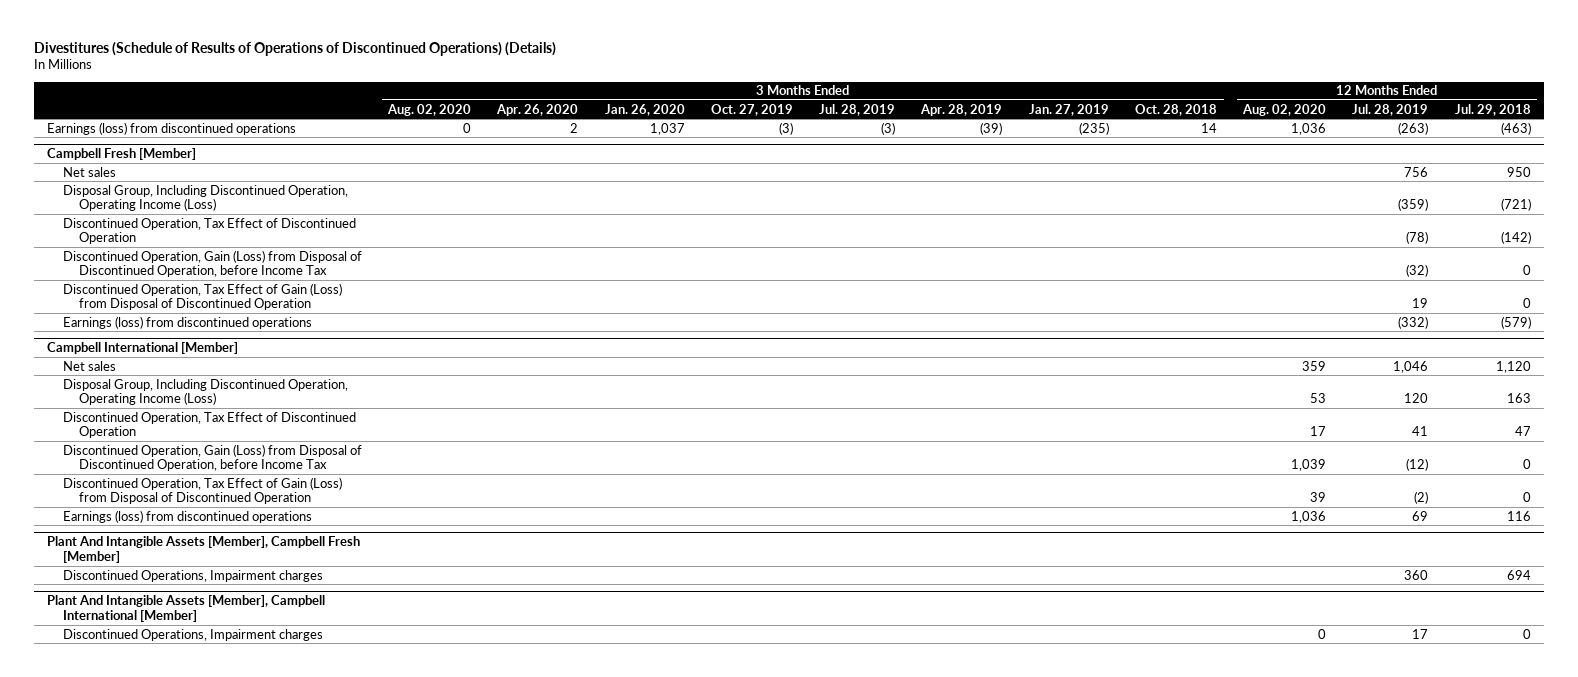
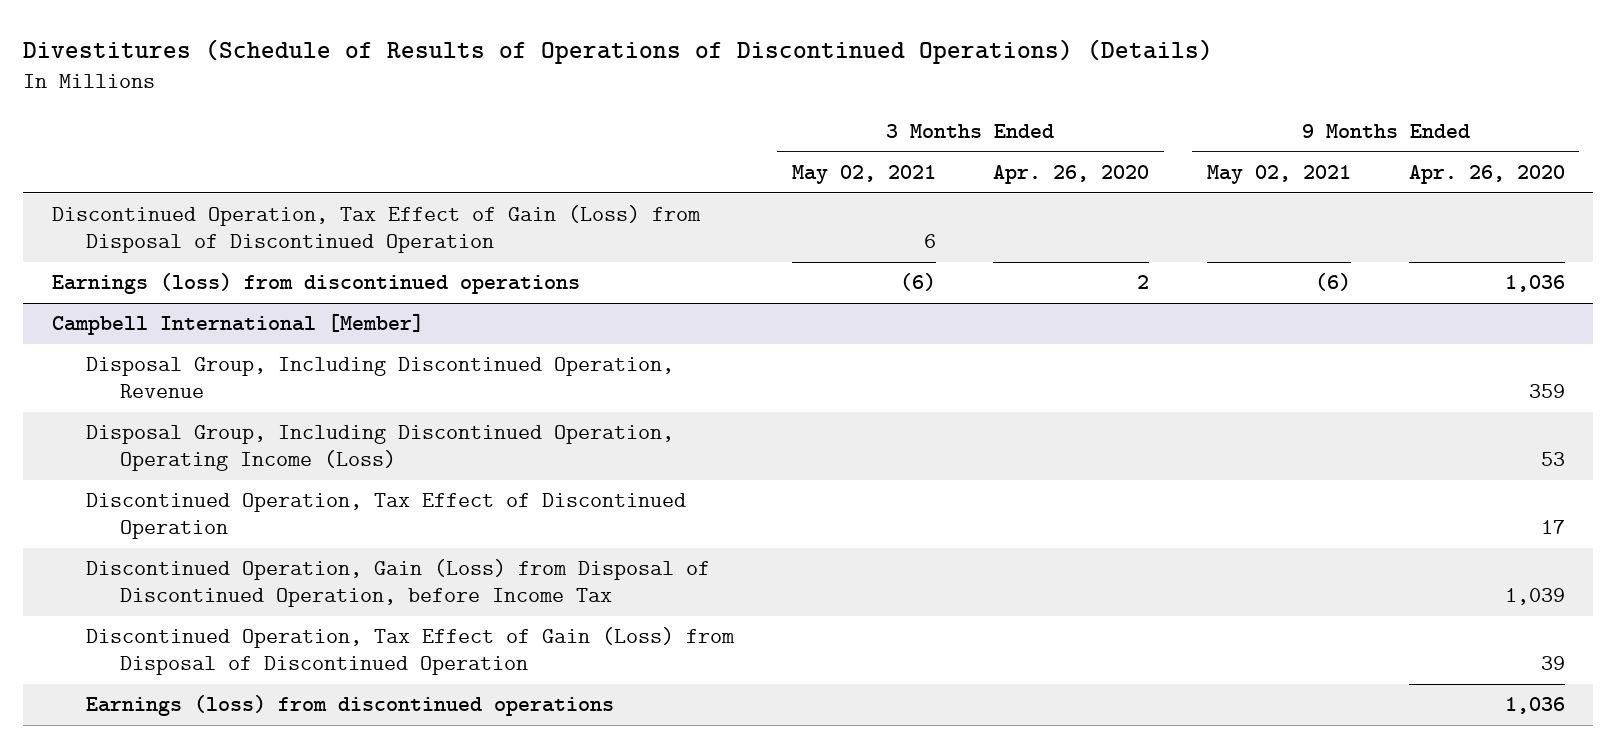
- | 3 Months Ended Aug. 02, 2020 | 3 Months Ended Apr. 26, 2020 | 3 Months Ended Jan. 26, 2020 | 3 Months Ended Oct. 27, 2019 | 3 Months Ended Jul. 28, 2019 | 3 Months Ended Apr. 28, 2019 | 3 Months Ended Jan. 27, 2019 | 3 Months Ended Oct. 28, 2018 | 12 Months Ended Aug. 02, 2020 | 12 Months Ended Jul. 28, 2019 | 12 Months Ended Jul. 29, 2018
+ | 3 Months Ended May 02, 2021 | 3 Months Ended Apr. 26, 2020 | 9 Months Ended May 02, 2021 | 9 Months Ended Apr. 26, 2020
+ Discontinued Operation, Tax Effect of Gain (Loss) from Disposal of Discontinued Operation | 6 | | |
- Campbell Fresh [Member]
- Net sales | | | | | | | | | | 756 | 950
- Disposal Group, Including Discontinued Operation, Operating Income (Loss) | | | | | | | | | | (359) | (721)
- Discontinued Operation, Tax Effect of Discontinued Operation | | | | | | | | | | (78) | (142)
- Discontinued Operation, Gain (Loss) from Disposal of Discontinued Operation, before Income Tax | | | | | | | | | | (32) | 0
- Discontinued Operation, Tax Effect of Gain (Loss) from Disposal of Discontinued Operation | | | | | | | | | | 19 | 0
- Earnings (loss) from discontinued operations | | | | | | | | | | (332) | (579)
@ Campbell International [Member]
- Net sales | | | | | | | | | 359 | 1,046 | 1,120
+ Disposal Group, Including Discontinued Operation, Revenue | | | | 359
- Plant And Intangible Assets [Member], Campbell Fresh [Member]
- Discontinued Operations, Impairment charges | | | | | | | | | | 360 | 694
- Plant And Intangible Assets [Member], Campbell International [Member]
- Discontinued Operations, Impairment charges | | | | | | | | | 0 | 17 | 0

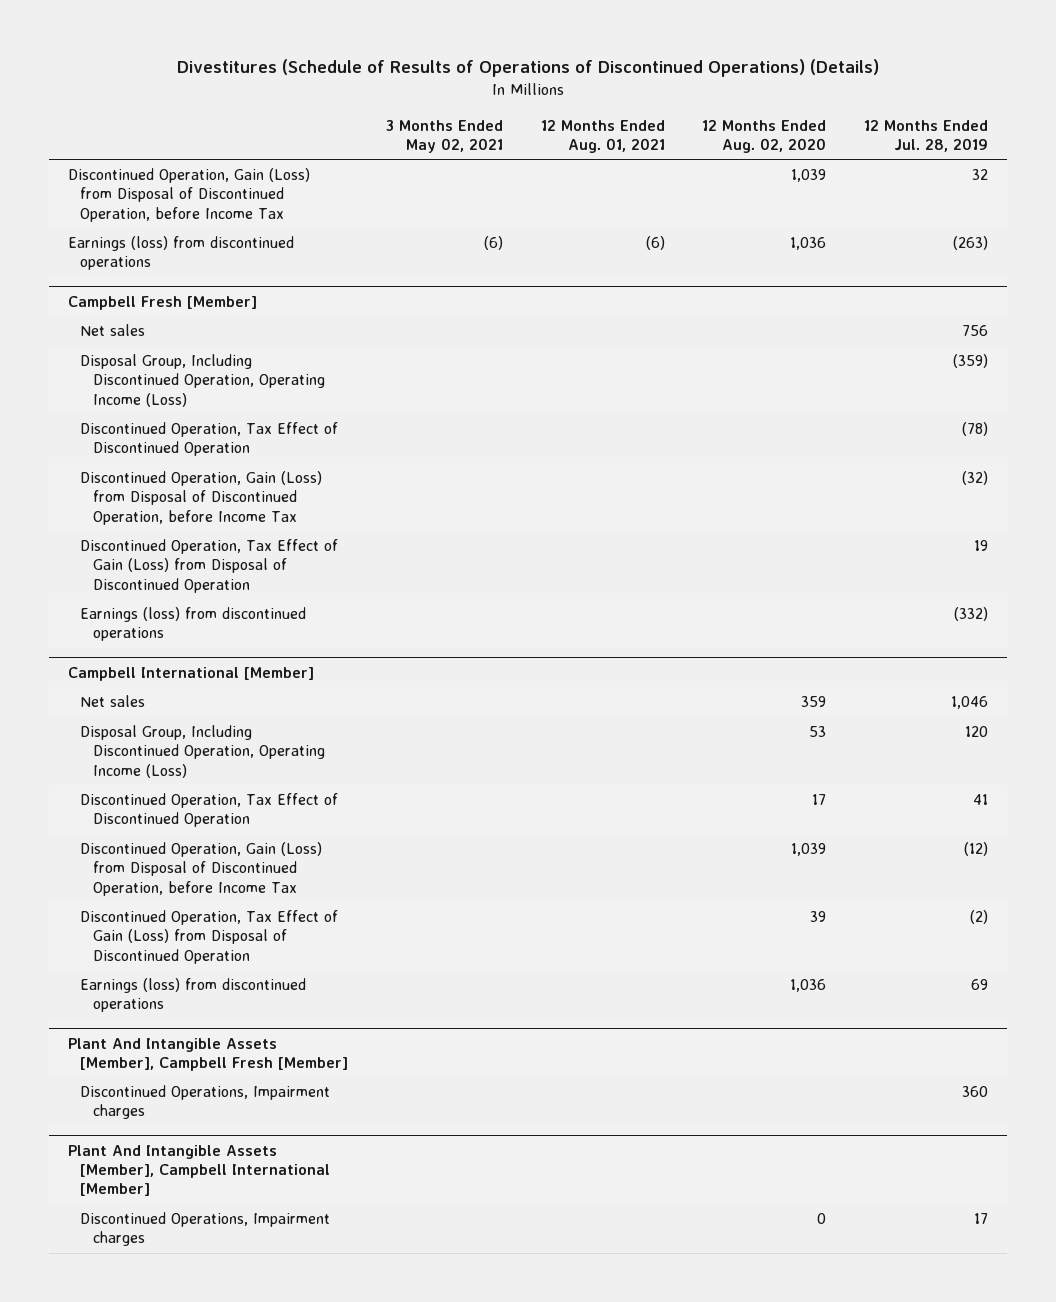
- | 3 Months Ended May 02, 2021 | 3 Months Ended Apr. 26, 2020 | 9 Months Ended May 02, 2021 | 9 Months Ended Apr. 26, 2020
+ | 3 Months Ended May 02, 2021 | 12 Months Ended Aug. 01, 2021 | 12 Months Ended Aug. 02, 2020 | 12 Months Ended Jul. 28, 2019
- Discontinued Operation, Tax Effect of Gain (Loss) from Disposal of Discontinued Operation | 6 | | |
+ Discontinued Operation, Gain (Loss) from Disposal of Discontinued Operation, before Income Tax | | | 1,039 | 32
+ Campbell Fresh [Member]
+ Net sales | | | | 756
+ Disposal Group, Including Discontinued Operation, Operating Income (Loss) | | | | (359)
+ Discontinued Operation, Tax Effect of Discontinued Operation | | | | (78)
+ Discontinued Operation, Gain (Loss) from Disposal of Discontinued Operation, before Income Tax | | | | (32)
+ Discontinued Operation, Tax Effect of Gain (Loss) from Disposal of Discontinued Operation | | | | 19
+ Earnings (loss) from discontinued operations | | | | (332)
@ Campbell International [Member]
- Disposal Group, Including Discontinued Operation, Revenue | | | | 359
+ Net sales | | | 359 | 1,046
+ Plant And Intangible Assets [Member], Campbell Fresh [Member]
+ Discontinued Operations, Impairment charges | | | | 360
+ Plant And Intangible Assets [Member], Campbell International [Member]
+ Discontinued Operations, Impairment charges | | | 0 | 17

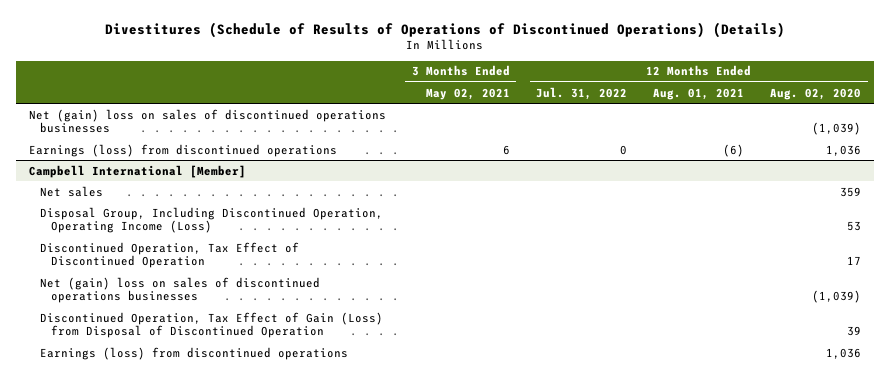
- | 3 Months Ended May 02, 2021 | 12 Months Ended Aug. 01, 2021 | 12 Months Ended Aug. 02, 2020 | 12 Months Ended Jul. 28, 2019
+ | 3 Months Ended May 02, 2021 | 12 Months Ended Jul. 31, 2022 | 12 Months Ended Aug. 01, 2021 | 12 Months Ended Aug. 02, 2020
- Discontinued Operation, Gain (Loss) from Disposal of Discontinued Operation, before Income Tax | | | 1,039 | 32
- Earnings (loss) from discontinued operations | (6) | (6) | 1,036 | (263)
- Campbell Fresh [Member]
- Net sales | | | | 756
- Disposal Group, Including Discontinued Operation, Operating Income (Loss) | | | | (359)
- Discontinued Operation, Tax Effect of Discontinued Operation | | | | (78)
- Discontinued Operation, Gain (Loss) from Disposal of Discontinued Operation, before Income Tax | | | | (32)
- Discontinued Operation, Tax Effect of Gain (Loss) from Disposal of Discontinued Operation | | | | 19
- Earnings (loss) from discontinued operations | | | | (332)
+ Net (gain) loss on sales of discontinued operations businesses | | | | (1,039)
+ Earnings (loss) from discontinued operations | 6 | 0 | (6) | 1,036
@ Campbell International [Member]
- Discontinued Operation, Gain (Loss) from Disposal of Discontinued Operation, before Income Tax | | | 1,039 | (12)
+ Net (gain) loss on sales of discontinued operations businesses | | | | (1,039)
- Plant And Intangible Assets [Member], Campbell Fresh [Member]
- Discontinued Operations, Impairment charges | | | | 360
- Plant And Intangible Assets [Member], Campbell International [Member]
- Discontinued Operations, Impairment charges | | | 0 | 17

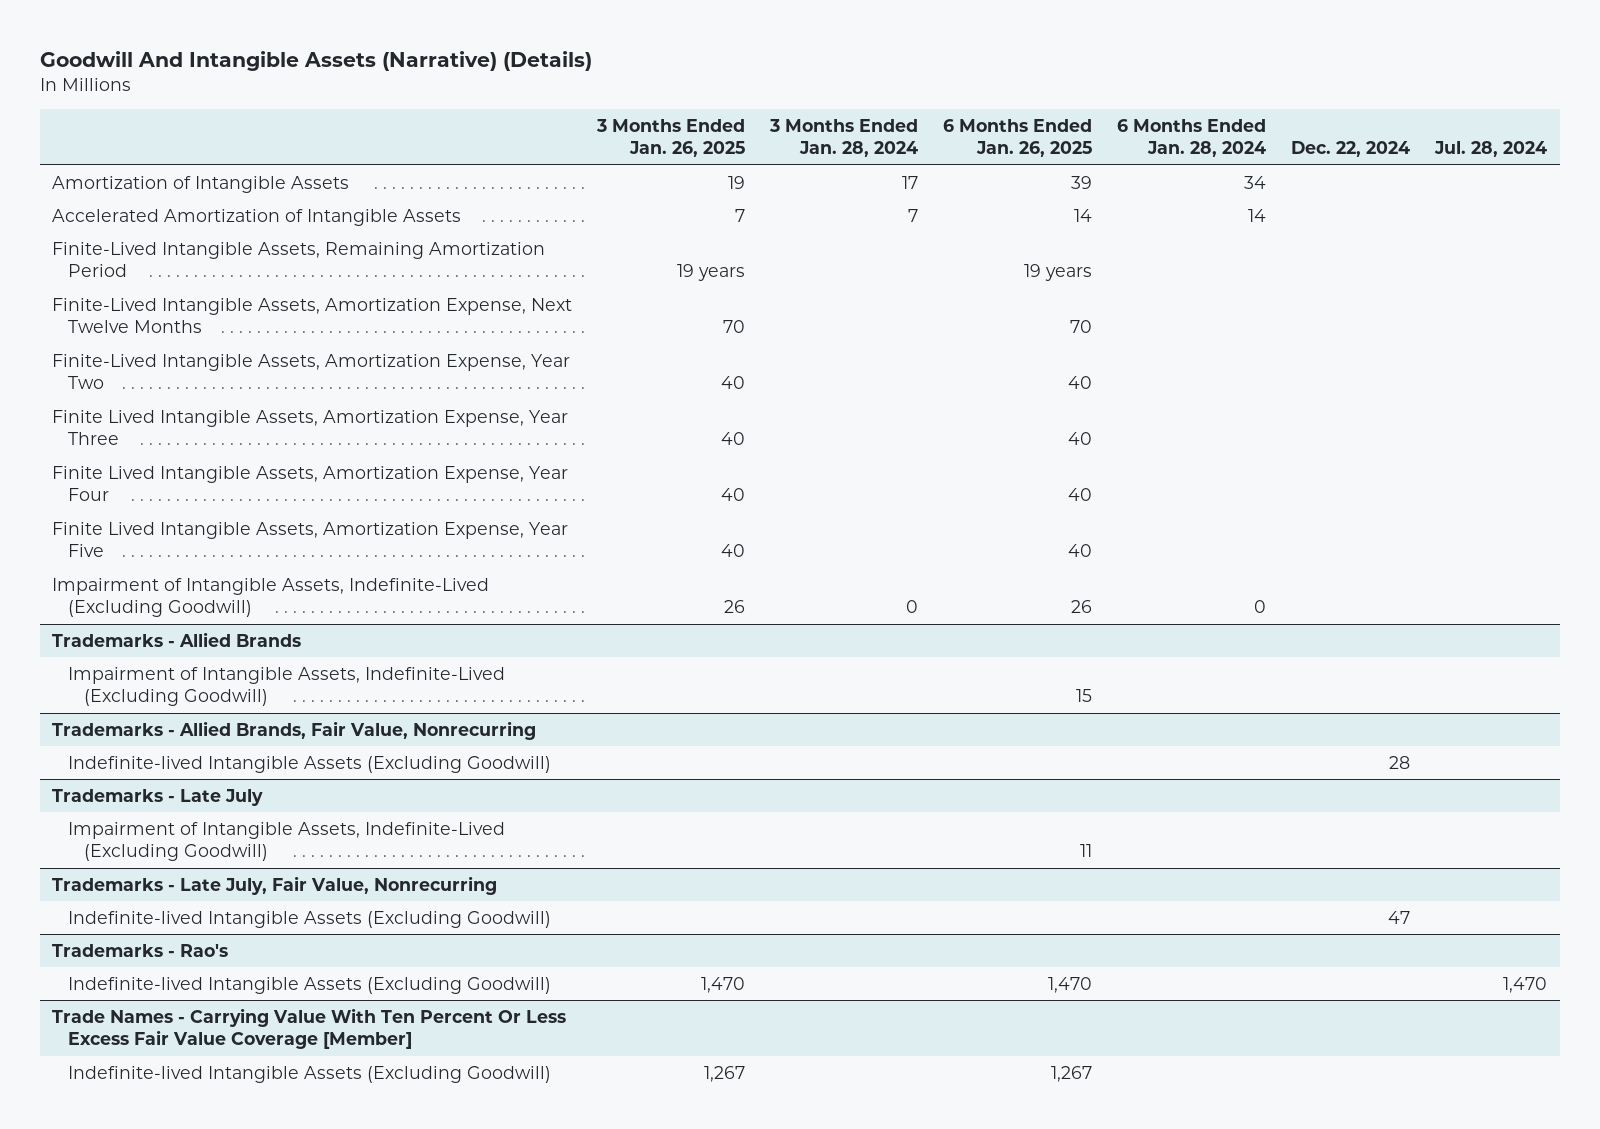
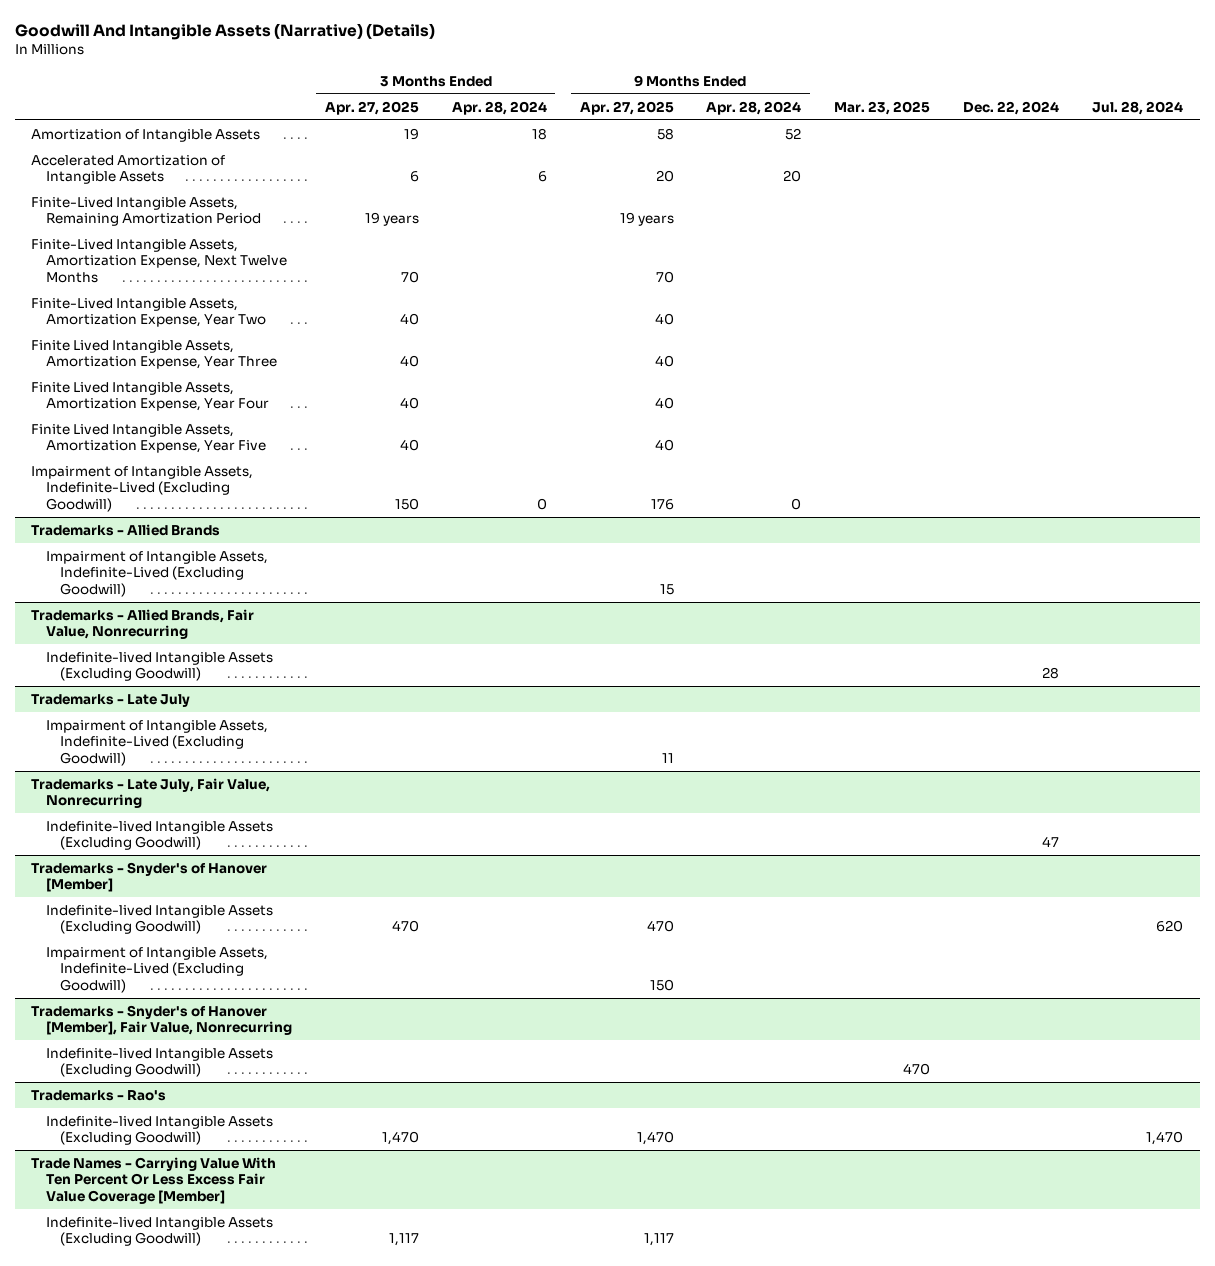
- | 3 Months Ended Jan. 26, 2025 | 3 Months Ended Jan. 28, 2024 | 6 Months Ended Jan. 26, 2025 | 6 Months Ended Jan. 28, 2024 | Dec. 22, 2024 | Jul. 28, 2024
+ | 3 Months Ended Apr. 27, 2025 | 3 Months Ended Apr. 28, 2024 | 9 Months Ended Apr. 27, 2025 | 9 Months Ended Apr. 28, 2024 | Mar. 23, 2025 | Dec. 22, 2024 | Jul. 28, 2024
+ Trademarks - Snyder's of Hanover [Member]
+ Indefinite-lived Intangible Assets (Excluding Goodwill) | 470 | | 470 | | | | 620
+ Impairment of Intangible Assets, Indefinite-Lived (Excluding Goodwill) | | | 150 | | | |
+ Trademarks - Snyder's of Hanover [Member], Fair Value, Nonrecurring
+ Indefinite-lived Intangible Assets (Excluding Goodwill) | | | | | 470 | |

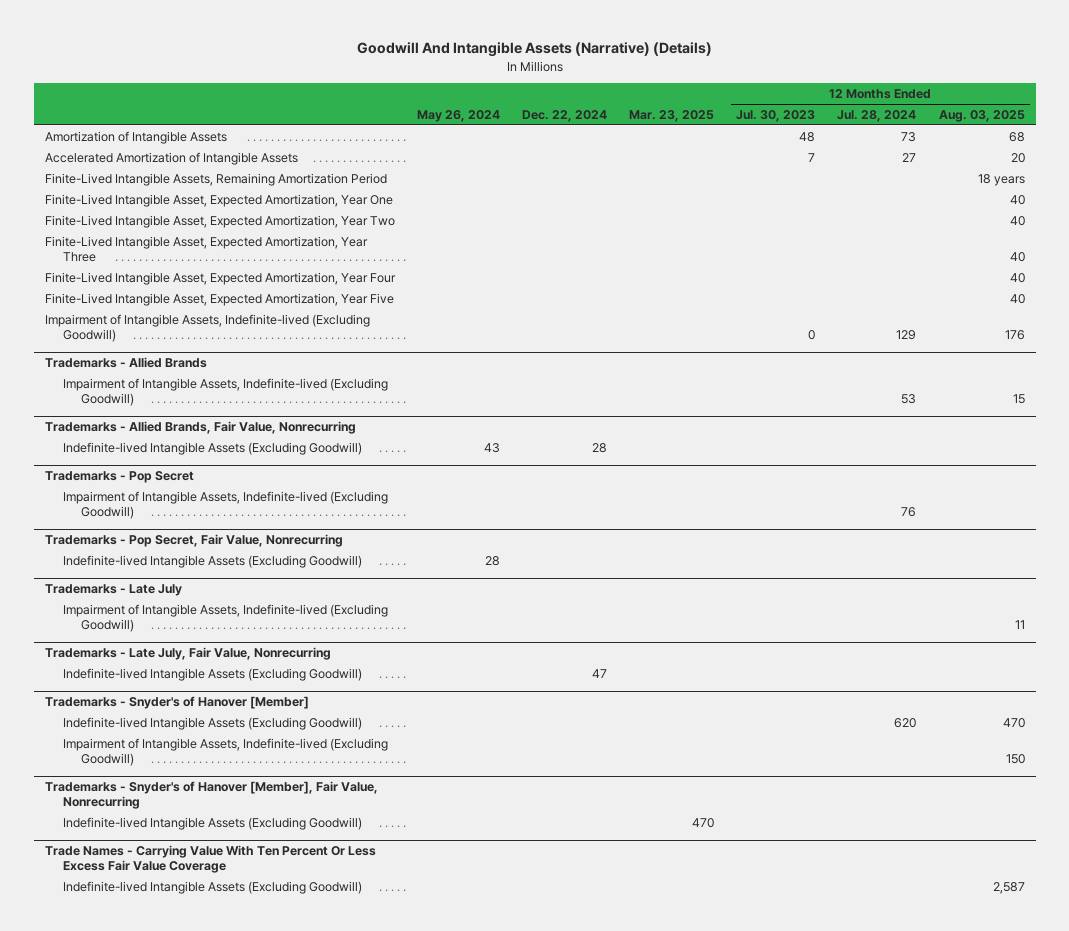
- | 3 Months Ended Apr. 27, 2025 | 3 Months Ended Apr. 28, 2024 | 9 Months Ended Apr. 27, 2025 | 9 Months Ended Apr. 28, 2024 | Mar. 23, 2025 | Dec. 22, 2024 | Jul. 28, 2024
+ | May 26, 2024 | Dec. 22, 2024 | Mar. 23, 2025 | 12 Months Ended Jul. 30, 2023 | 12 Months Ended Jul. 28, 2024 | 12 Months Ended Aug. 03, 2025
- Finite-Lived Intangible Assets, Amortization Expense, Next Twelve Months | 70 | | 70 | | | |
- Finite-Lived Intangible Assets, Amortization Expense, Year Two | 40 | | 40 | | | |
- Finite Lived Intangible Assets, Amortization Expense, Year Three | 40 | | 40 | | | |
- Finite Lived Intangible Assets, Amortization Expense, Year Four | 40 | | 40 | | | |
- Finite Lived Intangible Assets, Amortization Expense, Year Five | 40 | | 40 | | | |
- Impairment of Intangible Assets, Indefinite-Lived (Excluding Goodwill) | 150 | 0 | 176 | 0 | | |
+ Finite-Lived Intangible Asset, Expected Amortization, Year One | | | | | | 40
+ Finite-Lived Intangible Asset, Expected Amortization, Year Two | | | | | | 40
+ Finite-Lived Intangible Asset, Expected Amortization, Year Three | | | | | | 40
+ Finite-Lived Intangible Asset, Expected Amortization, Year Four | | | | | | 40
+ Finite-Lived Intangible Asset, Expected Amortization, Year Five | | | | | | 40
+ Impairment of Intangible Assets, Indefinite-lived (Excluding Goodwill) | | | | 0 | 129 | 176
@ Trademarks - Allied Brands
- Impairment of Intangible Assets, Indefinite-Lived (Excluding Goodwill) | | | 15 | | | |
+ Impairment of Intangible Assets, Indefinite-lived (Excluding Goodwill) | | | | | 53 | 15
+ Trademarks - Pop Secret
+ Impairment of Intangible Assets, Indefinite-lived (Excluding Goodwill) | | | | | 76 |
+ Trademarks - Pop Secret, Fair Value, Nonrecurring
+ Indefinite-lived Intangible Assets (Excluding Goodwill) | 28 | | | | |
@ Trademarks - Late July
- Impairment of Intangible Assets, Indefinite-Lived (Excluding Goodwill) | | | 11 | | | |
+ Impairment of Intangible Assets, Indefinite-lived (Excluding Goodwill) | | | | | | 11
@ Trademarks - Snyder's of Hanover [Member]
- Impairment of Intangible Assets, Indefinite-Lived (Excluding Goodwill) | | | 150 | | | |
+ Impairment of Intangible Assets, Indefinite-lived (Excluding Goodwill) | | | | | | 150
- Trademarks - Rao's
- Indefinite-lived Intangible Assets (Excluding Goodwill) | 1,470 | | 1,470 | | | | 1,470
- Trade Names - Carrying Value With Ten Percent Or Less Excess Fair Value Coverage [Member]
+ Trade Names - Carrying Value With Ten Percent Or Less Excess Fair Value Coverage

